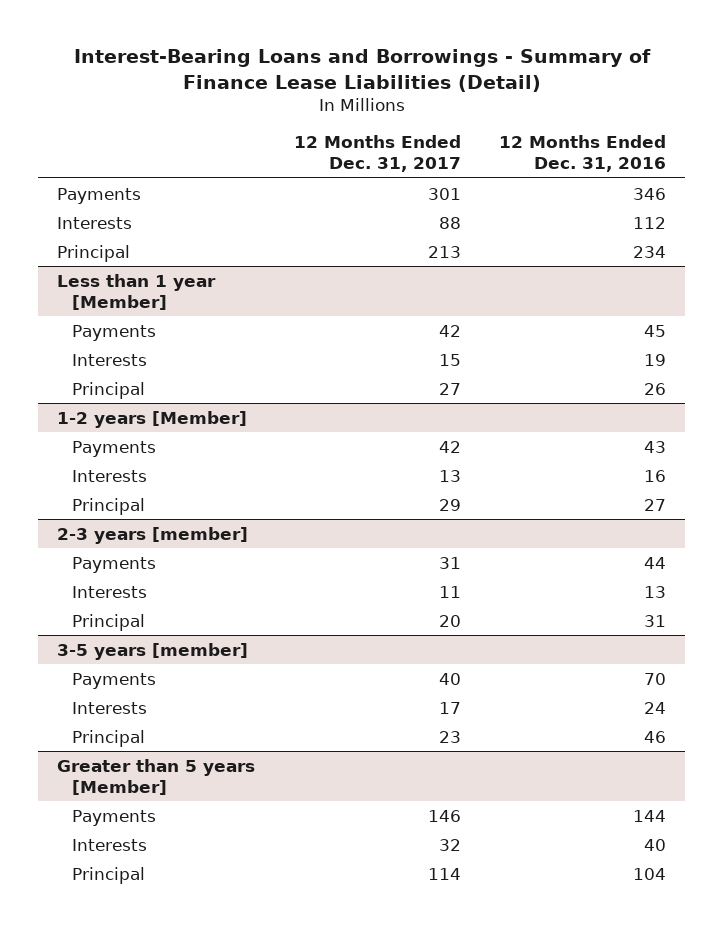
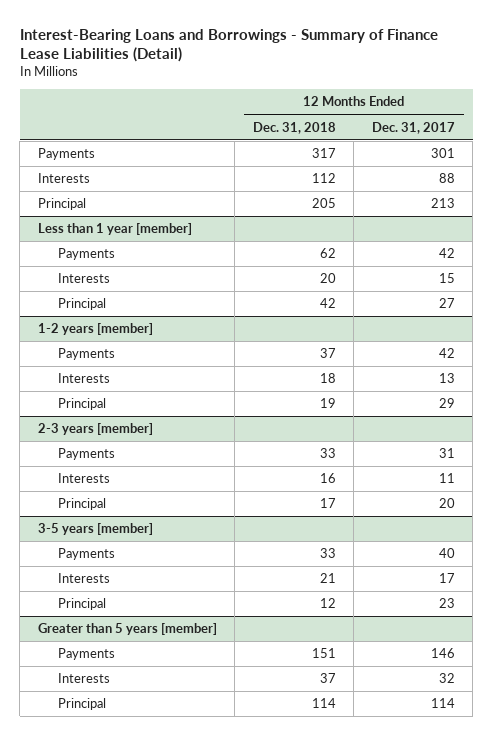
- | 12 Months Ended Dec. 31, 2017 | 12 Months Ended Dec. 31, 2016
+ | 12 Months Ended Dec. 31, 2018 | 12 Months Ended Dec. 31, 2017
- Less than 1 year [Member]
+ Less than 1 year [member]
- 1-2 years [Member]
+ 1-2 years [member]
- Greater than 5 years [Member]
+ Greater than 5 years [member]

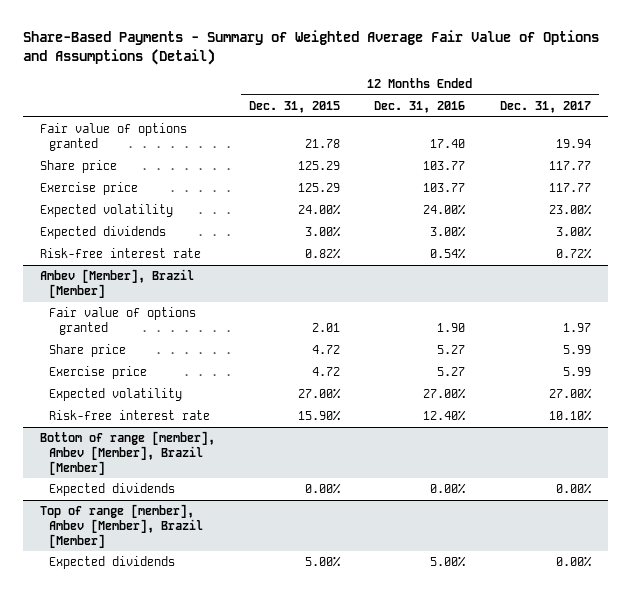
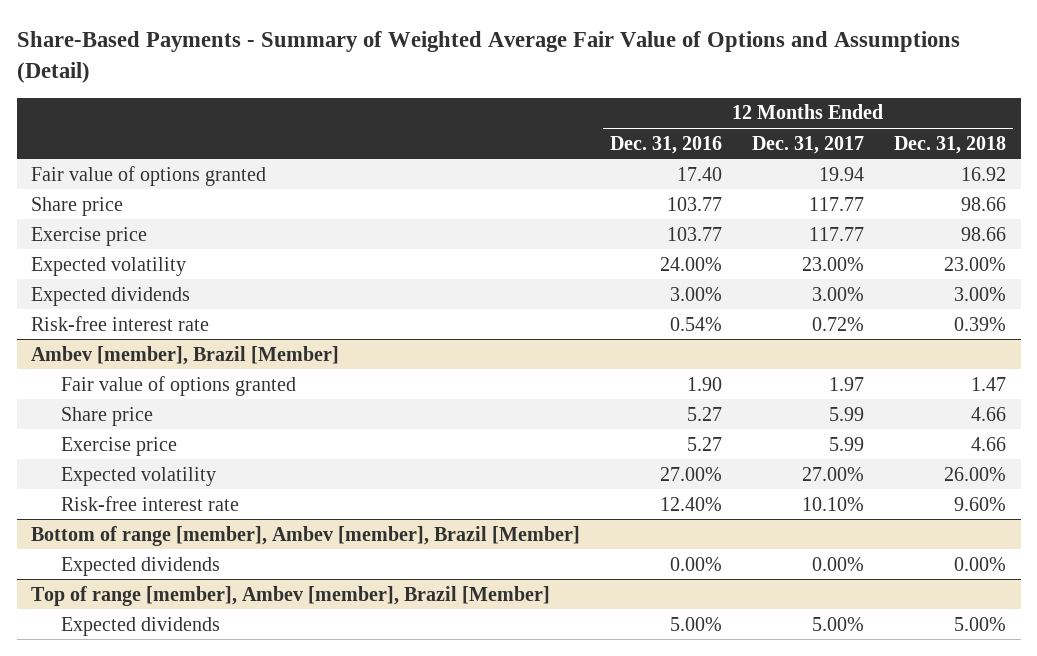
- | 12 Months Ended Dec. 31, 2015 | 12 Months Ended Dec. 31, 2016 | 12 Months Ended Dec. 31, 2017
+ | 12 Months Ended Dec. 31, 2016 | 12 Months Ended Dec. 31, 2017 | 12 Months Ended Dec. 31, 2018
- Ambev [Member], Brazil [Member]
+ Ambev [member], Brazil [Member]
- Bottom of range [member], Ambev [Member], Brazil [Member]
+ Bottom of range [member], Ambev [member], Brazil [Member]
- Top of range [member], Ambev [Member], Brazil [Member]
- Expected dividends | 5.00% | 5.00% | 0.00%
+ Top of range [member], Ambev [member], Brazil [Member]
+ Expected dividends | 5.00% | 5.00% | 5.00%

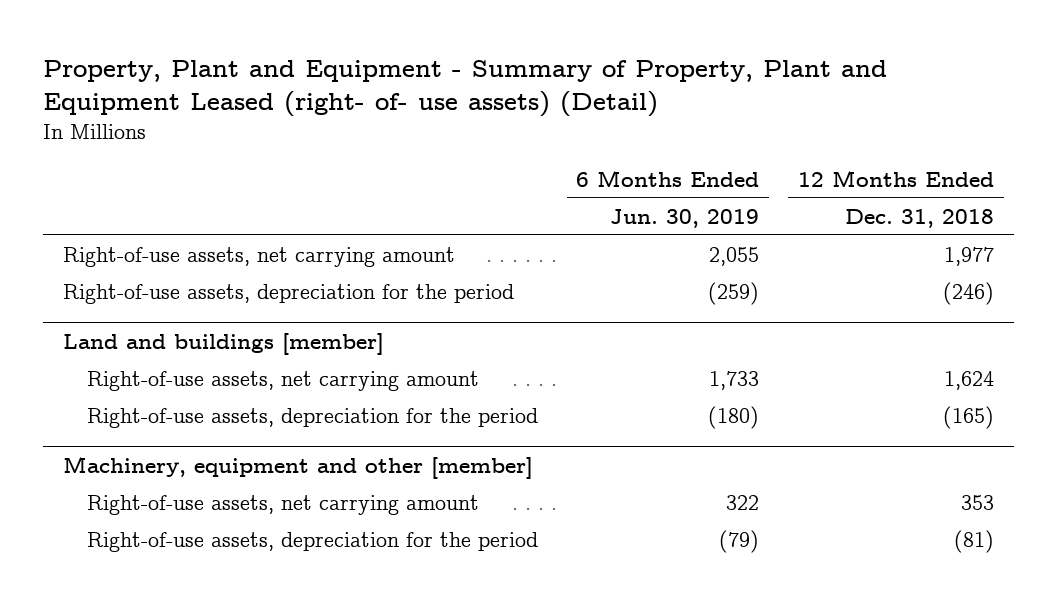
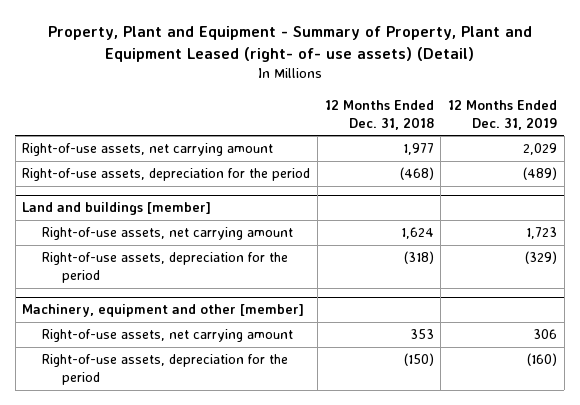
- | 6 Months Ended Jun. 30, 2019 | 12 Months Ended Dec. 31, 2018
+ | 12 Months Ended Dec. 31, 2018 | 12 Months Ended Dec. 31, 2019
- Right-of-use assets, depreciation for the period | (259) | (246)
+ Right-of-use assets, depreciation for the period | (468) | (489)
@ Land and buildings [member]
- Right-of-use assets, depreciation for the period | (180) | (165)
+ Right-of-use assets, depreciation for the period | (318) | (329)
@ Machinery, equipment and other [member]
- Right-of-use assets, depreciation for the period | (79) | (81)
+ Right-of-use assets, depreciation for the period | (150) | (160)

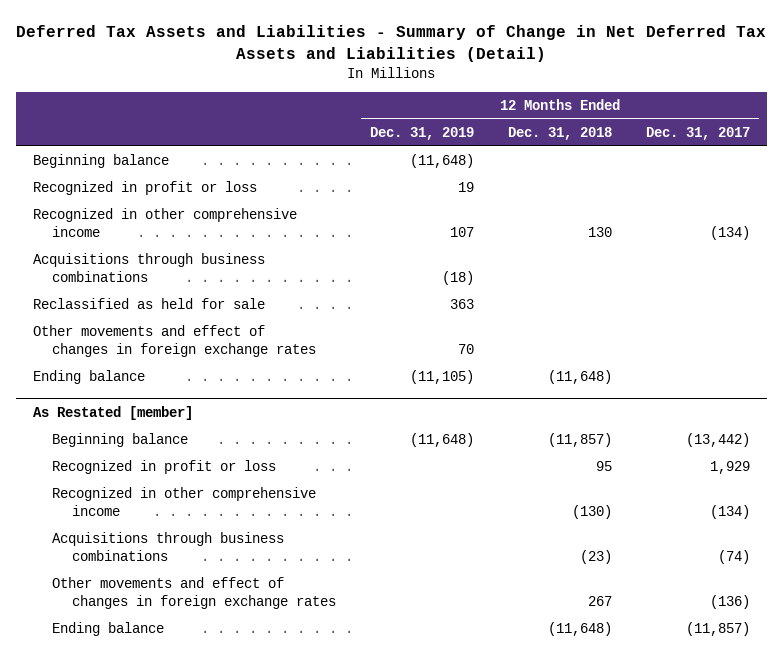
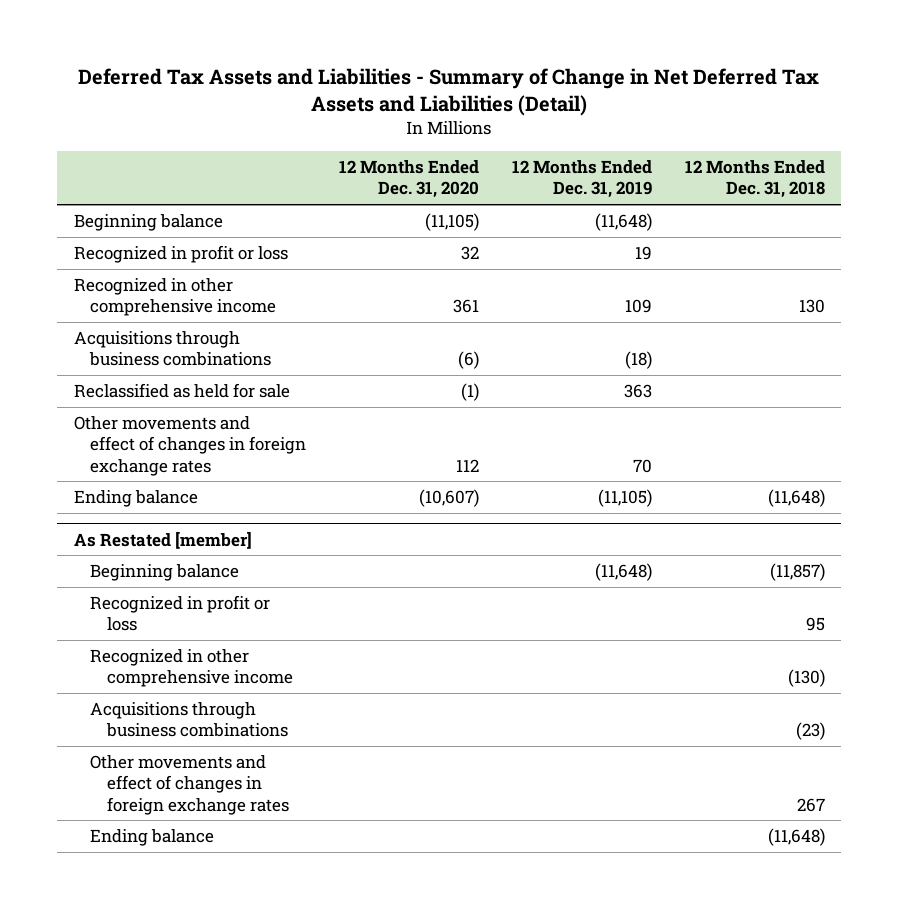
- | 12 Months Ended Dec. 31, 2019 | 12 Months Ended Dec. 31, 2018 | 12 Months Ended Dec. 31, 2017
+ | 12 Months Ended Dec. 31, 2020 | 12 Months Ended Dec. 31, 2019 | 12 Months Ended Dec. 31, 2018
- Recognized in other comprehensive income | 107 | 130 | (134)
+ Recognized in other comprehensive income | 361 | 109 | 130

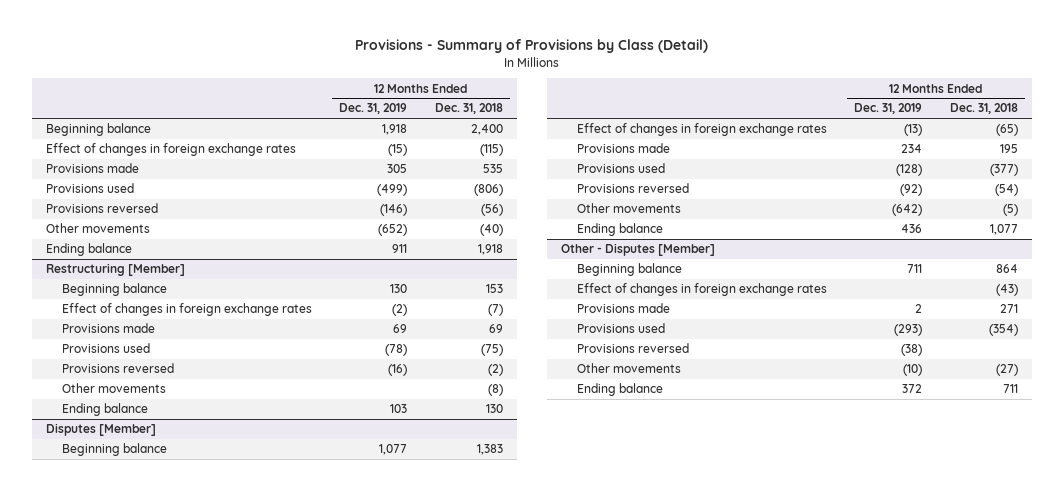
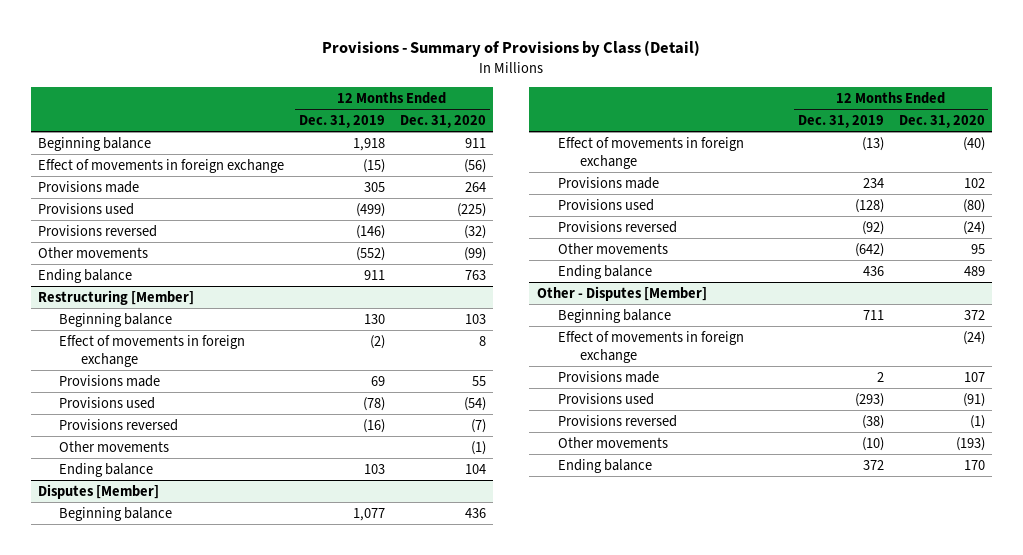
- | 12 Months Ended Dec. 31, 2019 | 12 Months Ended Dec. 31, 2018
+ | 12 Months Ended Dec. 31, 2019 | 12 Months Ended Dec. 31, 2020
- Effect of changes in foreign exchange rates | (15) | (115)
+ Effect of movements in foreign exchange | (15) | (56)
- Other movements | (652) | (40)
+ Other movements | (552) | (99)
@ Restructuring [Member]
- Effect of changes in foreign exchange rates | (2) | (7)
+ Effect of movements in foreign exchange | (2) | 8
@ Disputes [Member]
- Effect of changes in foreign exchange rates | (13) | (65)
+ Effect of movements in foreign exchange | (13) | (40)
@ Other - Disputes [Member]
- Effect of changes in foreign exchange rates | | (43)
+ Effect of movements in foreign exchange | | (24)

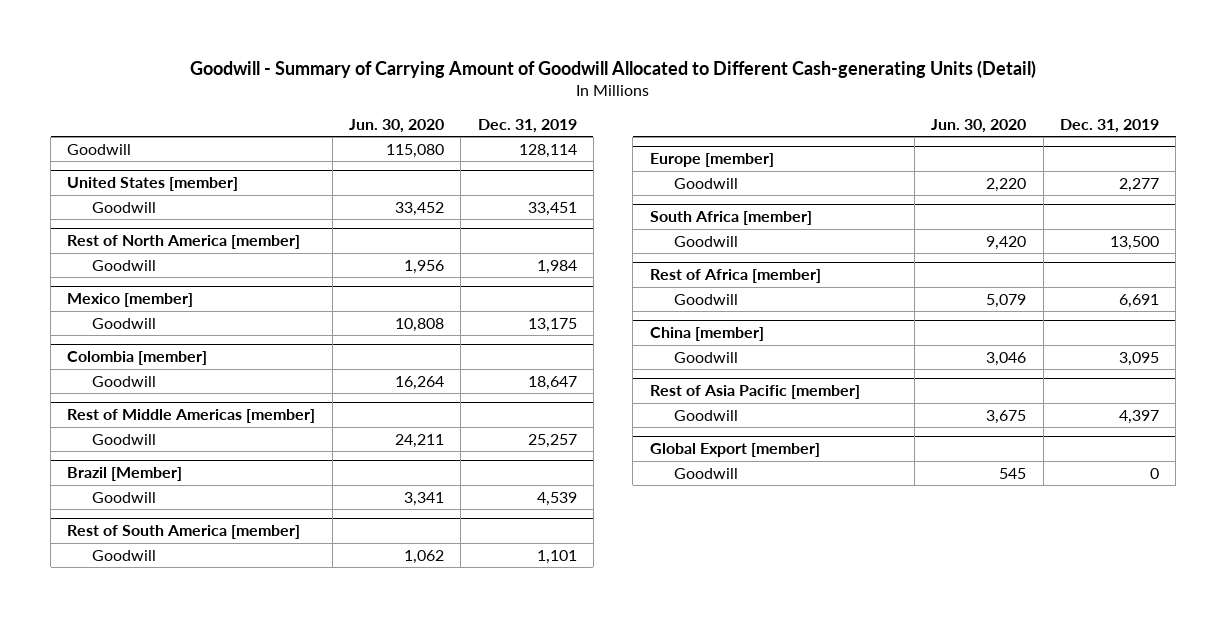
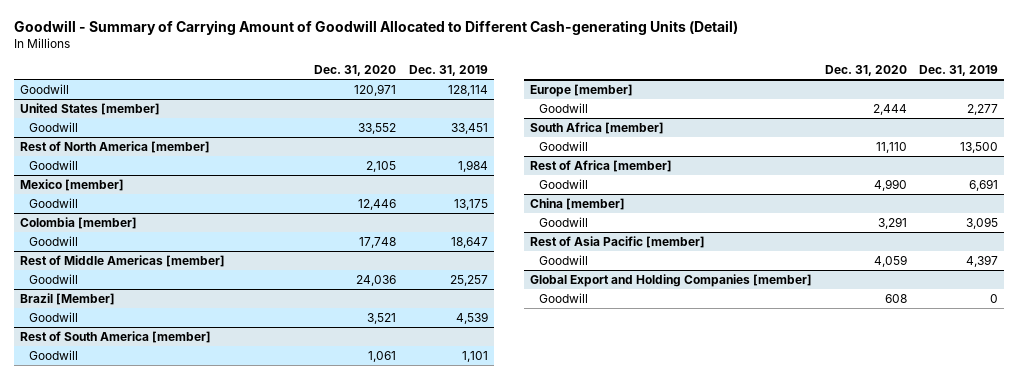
- | Jun. 30, 2020 | Dec. 31, 2019
+ | Dec. 31, 2020 | Dec. 31, 2019
- Global Export [member]
+ Global Export and Holding Companies [member]

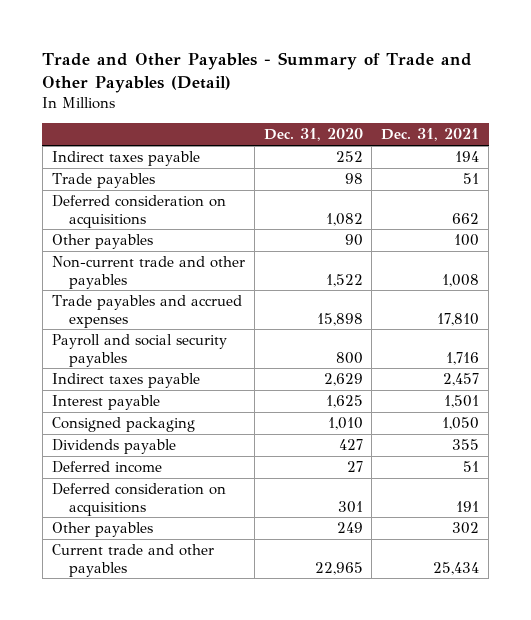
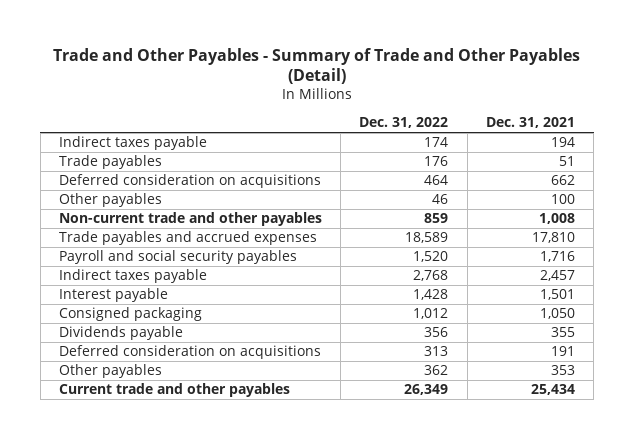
- | Dec. 31, 2020 | Dec. 31, 2021
+ | Dec. 31, 2022 | Dec. 31, 2021
- Deferred income | 27 | 51
- Other payables | 249 | 302
+ Other payables | 362 | 353

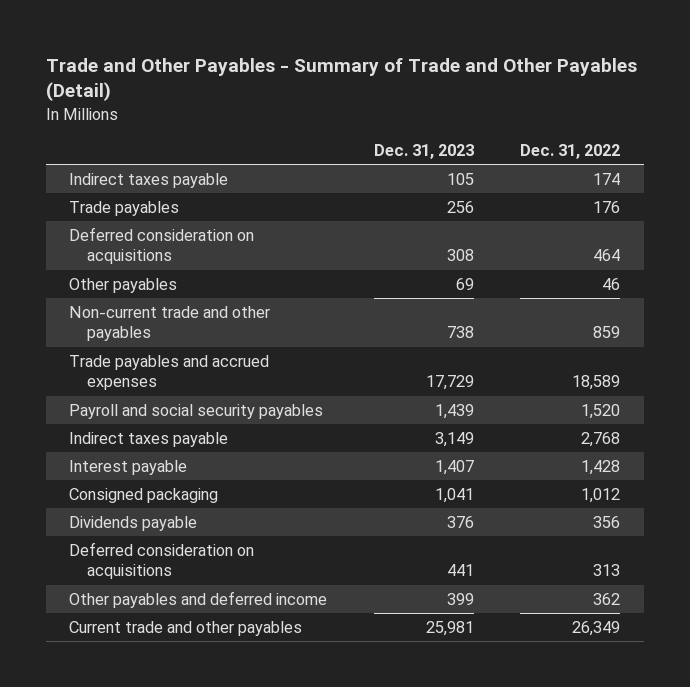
- | Dec. 31, 2022 | Dec. 31, 2021
+ | Dec. 31, 2023 | Dec. 31, 2022
- Other payables | 362 | 353
+ Other payables and deferred income | 399 | 362

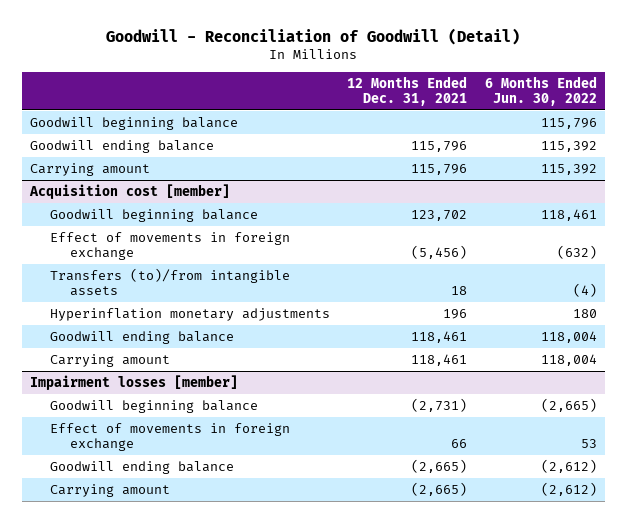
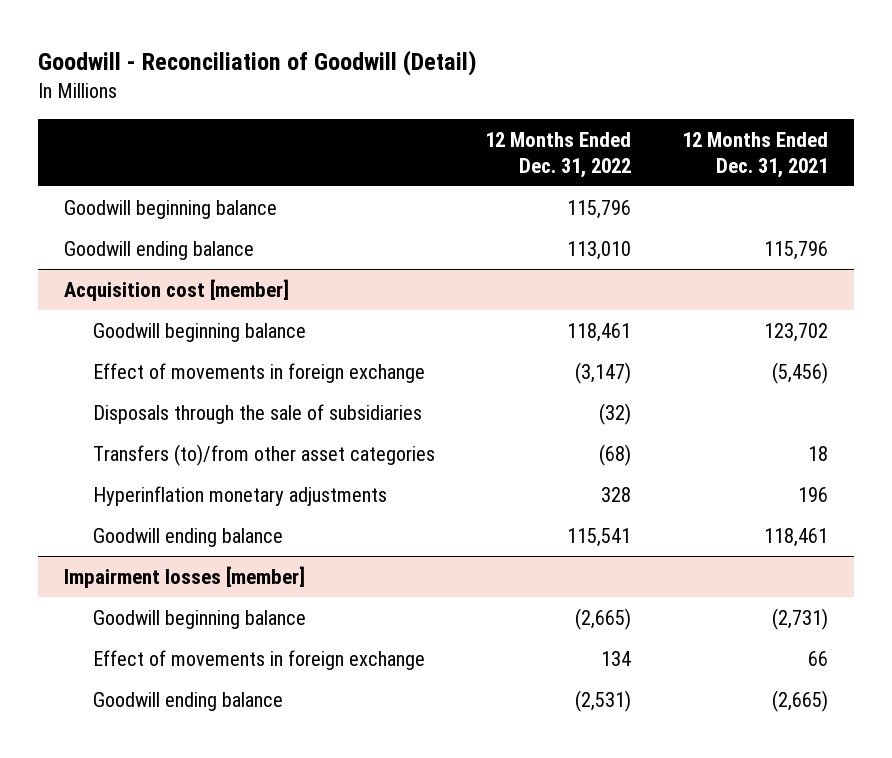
- | 12 Months Ended Dec. 31, 2021 | 6 Months Ended Jun. 30, 2022
+ | 12 Months Ended Dec. 31, 2022 | 12 Months Ended Dec. 31, 2021
- Carrying amount | 115,796 | 115,392
@ Acquisition cost [member]
- Transfers (to)/from intangible assets | 18 | (4)
+ Disposals through the sale of subsidiaries | (32) |
+ Transfers (to)/from other asset categories | (68) | 18
- Carrying amount | 118,461 | 118,004
@ Impairment losses [member]
- Carrying amount | (2,665) | (2,612)

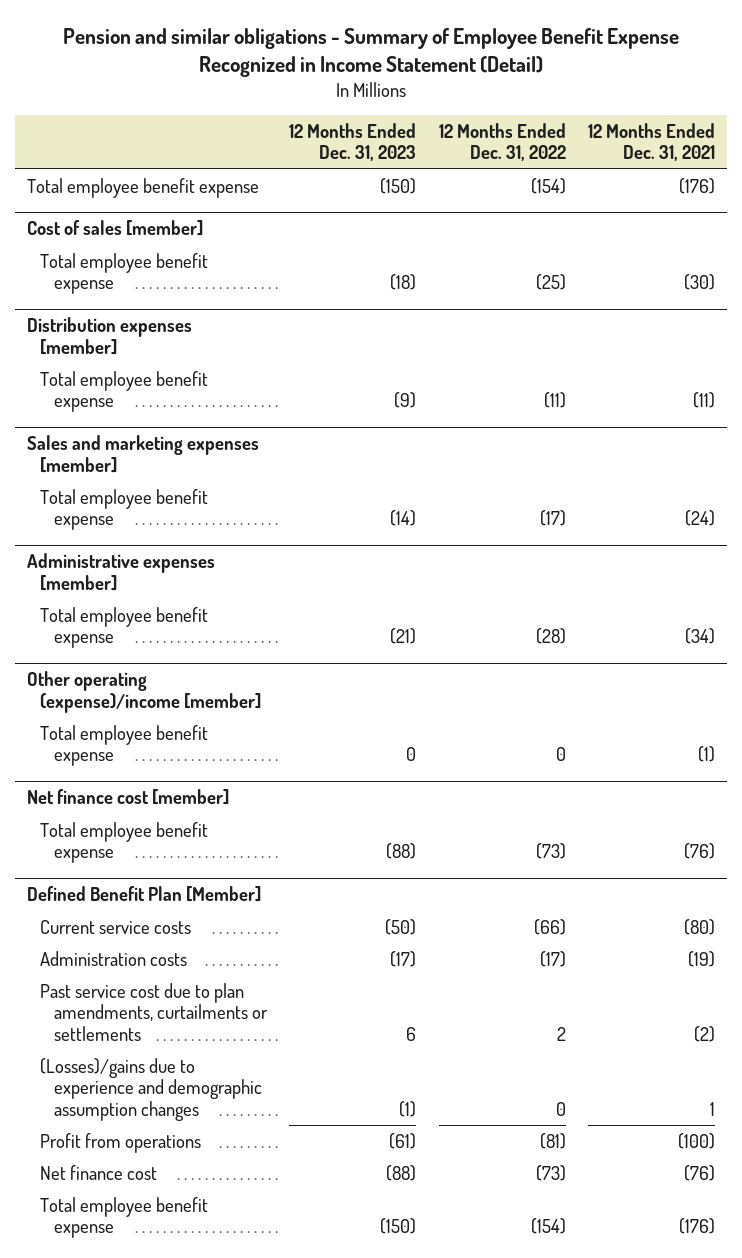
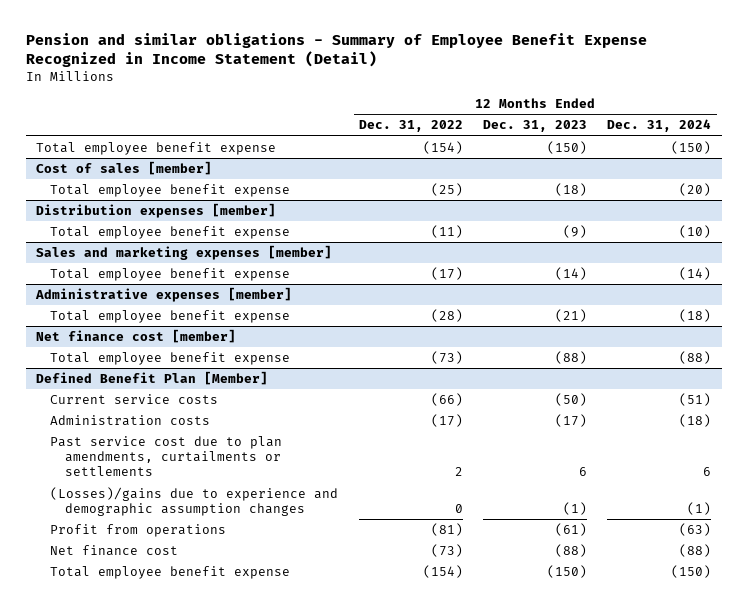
- | 12 Months Ended Dec. 31, 2023 | 12 Months Ended Dec. 31, 2022 | 12 Months Ended Dec. 31, 2021
+ | 12 Months Ended Dec. 31, 2022 | 12 Months Ended Dec. 31, 2023 | 12 Months Ended Dec. 31, 2024
- Other operating (expense)/income [member]
- Total employee benefit expense | 0 | 0 | (1)

